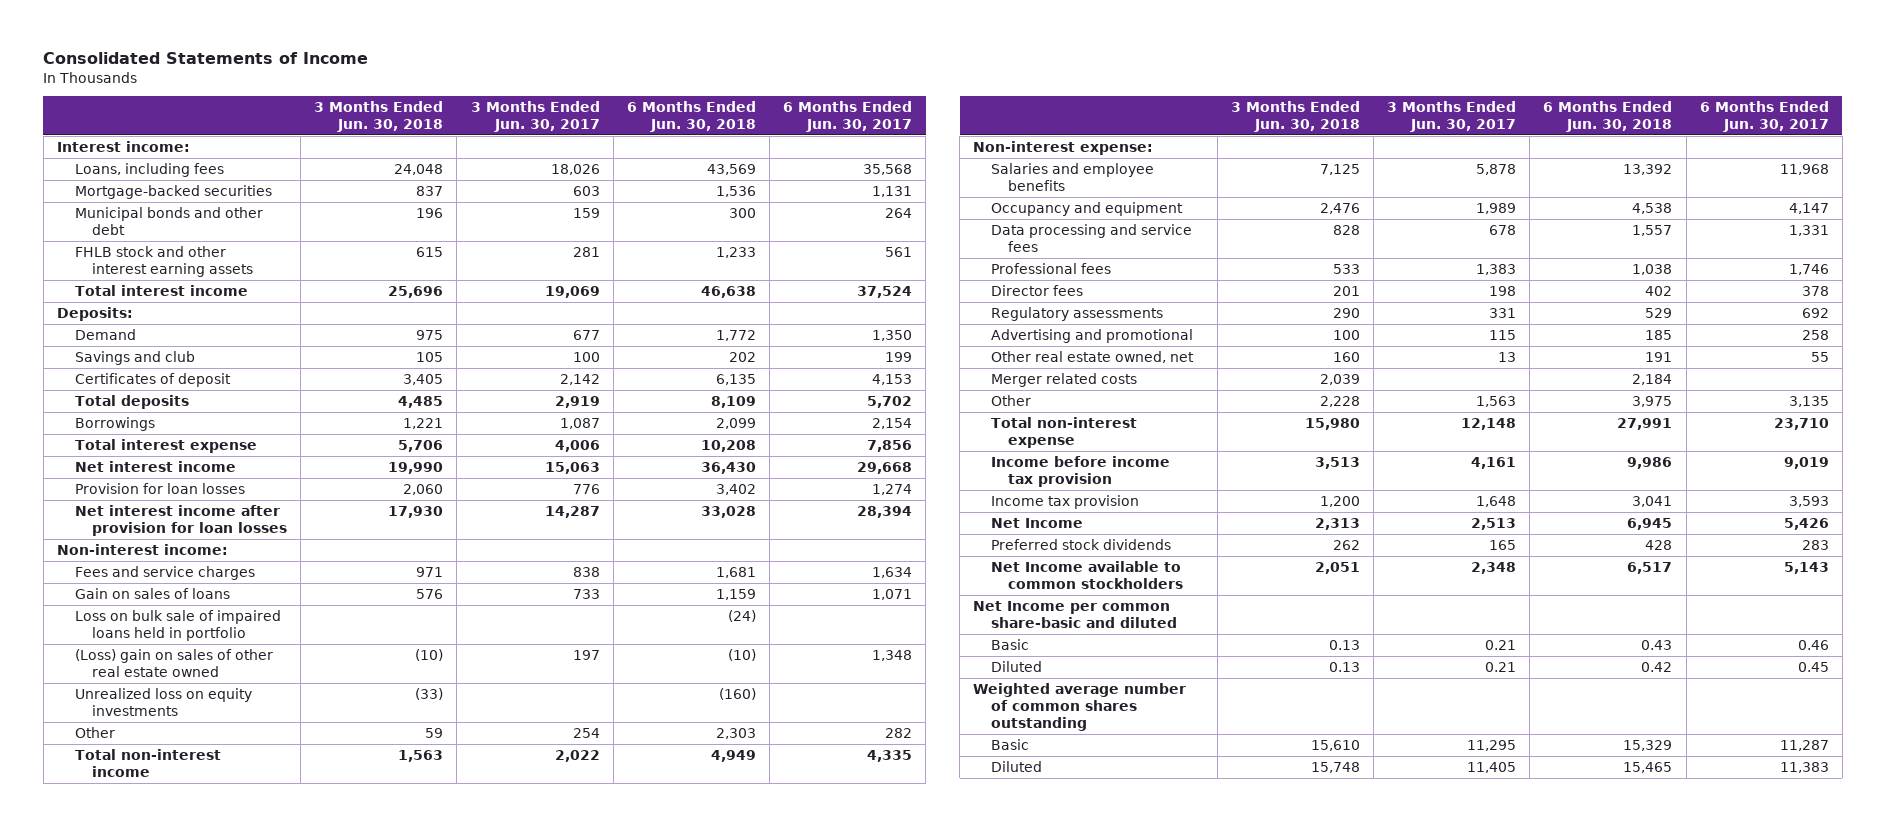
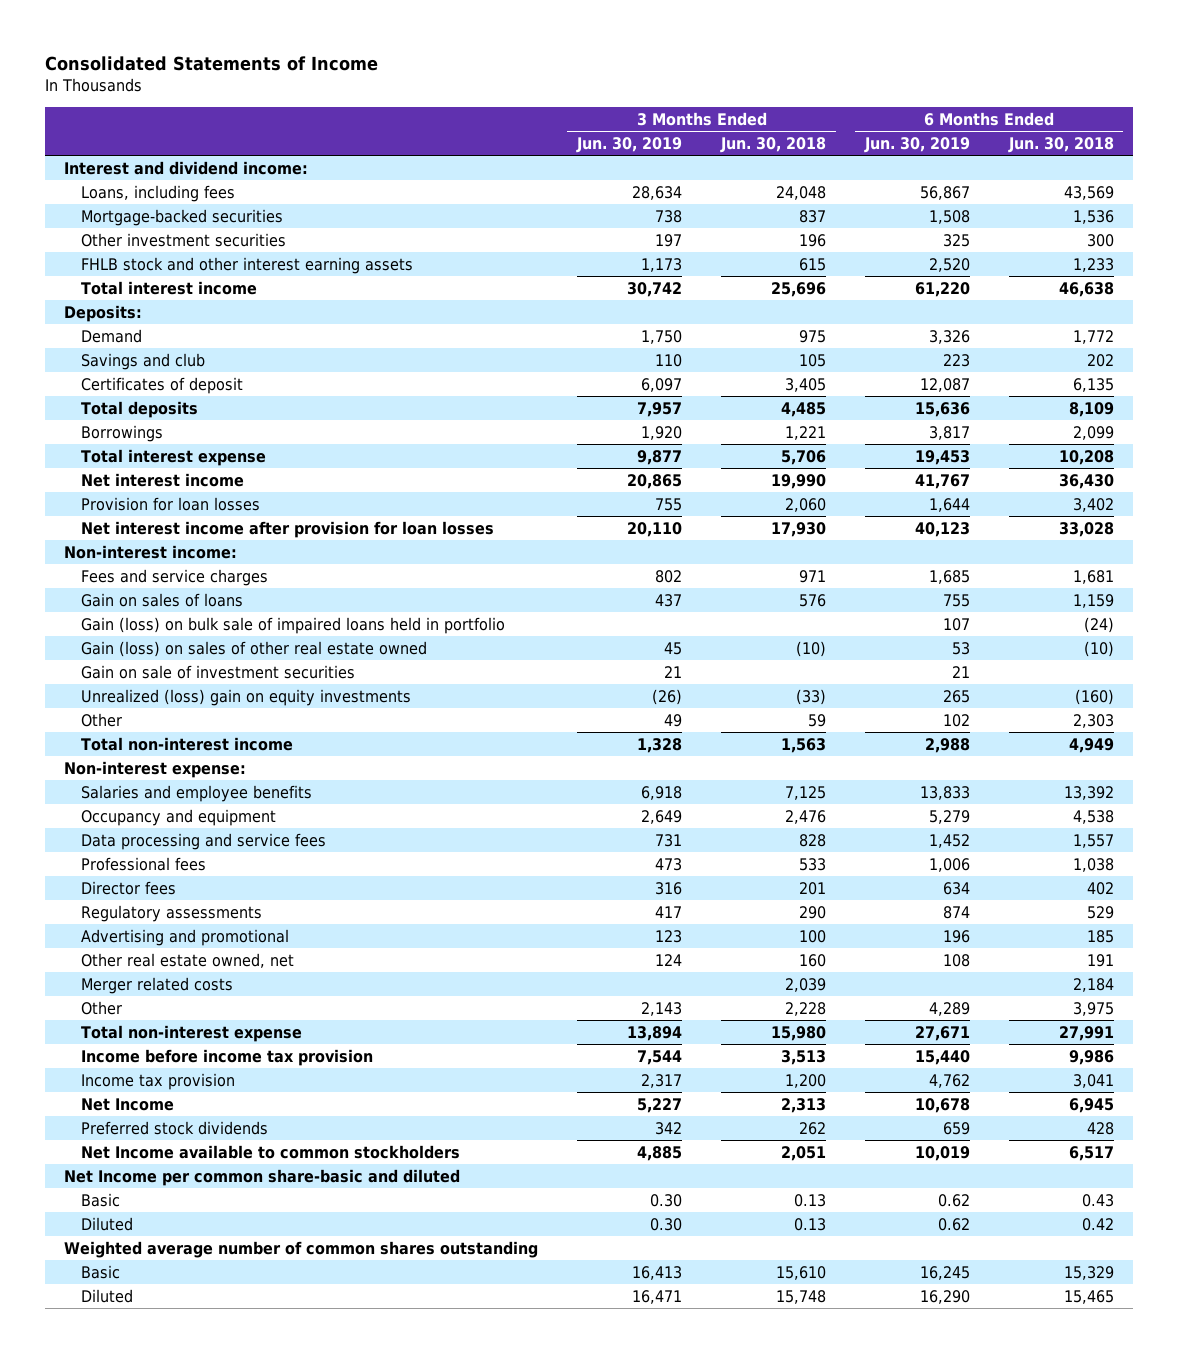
- | 3 Months Ended Jun. 30, 2018 | 3 Months Ended Jun. 30, 2017 | 6 Months Ended Jun. 30, 2018 | 6 Months Ended Jun. 30, 2017
+ | 3 Months Ended Jun. 30, 2019 | 3 Months Ended Jun. 30, 2018 | 6 Months Ended Jun. 30, 2019 | 6 Months Ended Jun. 30, 2018
- Interest income:
+ Interest and dividend income:
- Municipal bonds and other debt | 196 | 159 | 300 | 264
+ Other investment securities | 197 | 196 | 325 | 300
- Loss on bulk sale of impaired loans held in portfolio | | | (24) |
- (Loss) gain on sales of other real estate owned | (10) | 197 | (10) | 1,348
- Unrealized loss on equity investments | (33) | | (160) |
+ Gain (loss) on bulk sale of impaired loans held in portfolio | | | 107 | (24)
+ Gain (loss) on sales of other real estate owned | 45 | (10) | 53 | (10)
+ Gain on sale of investment securities | 21 | | 21 |
+ Unrealized (loss) gain on equity investments | (26) | (33) | 265 | (160)

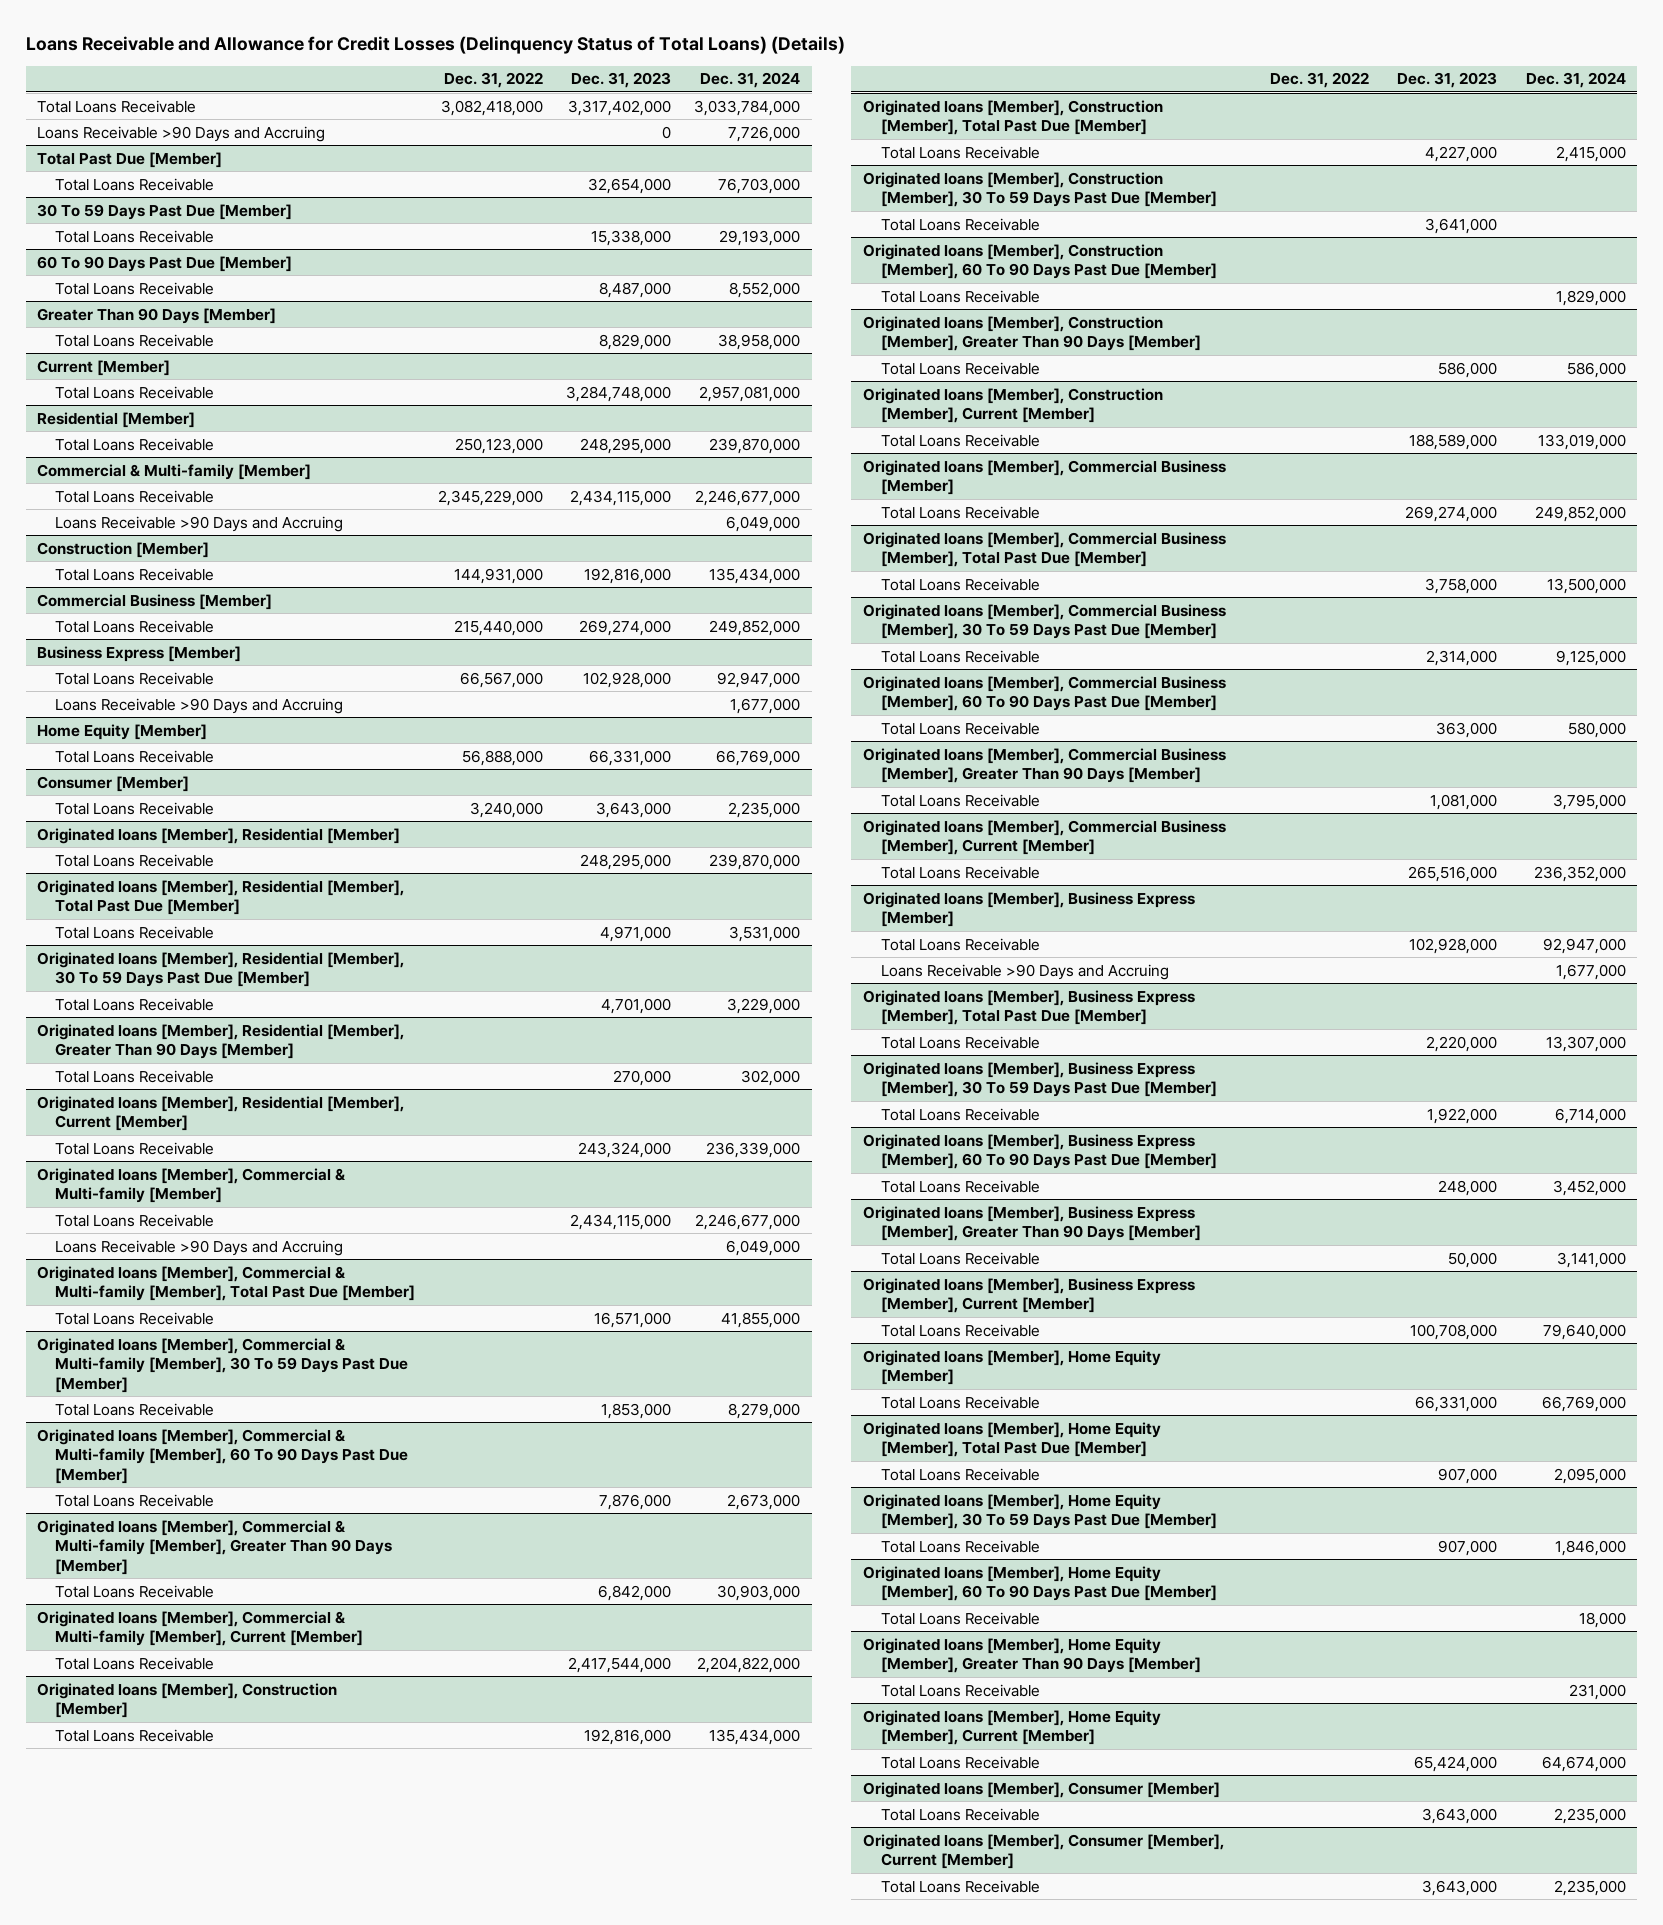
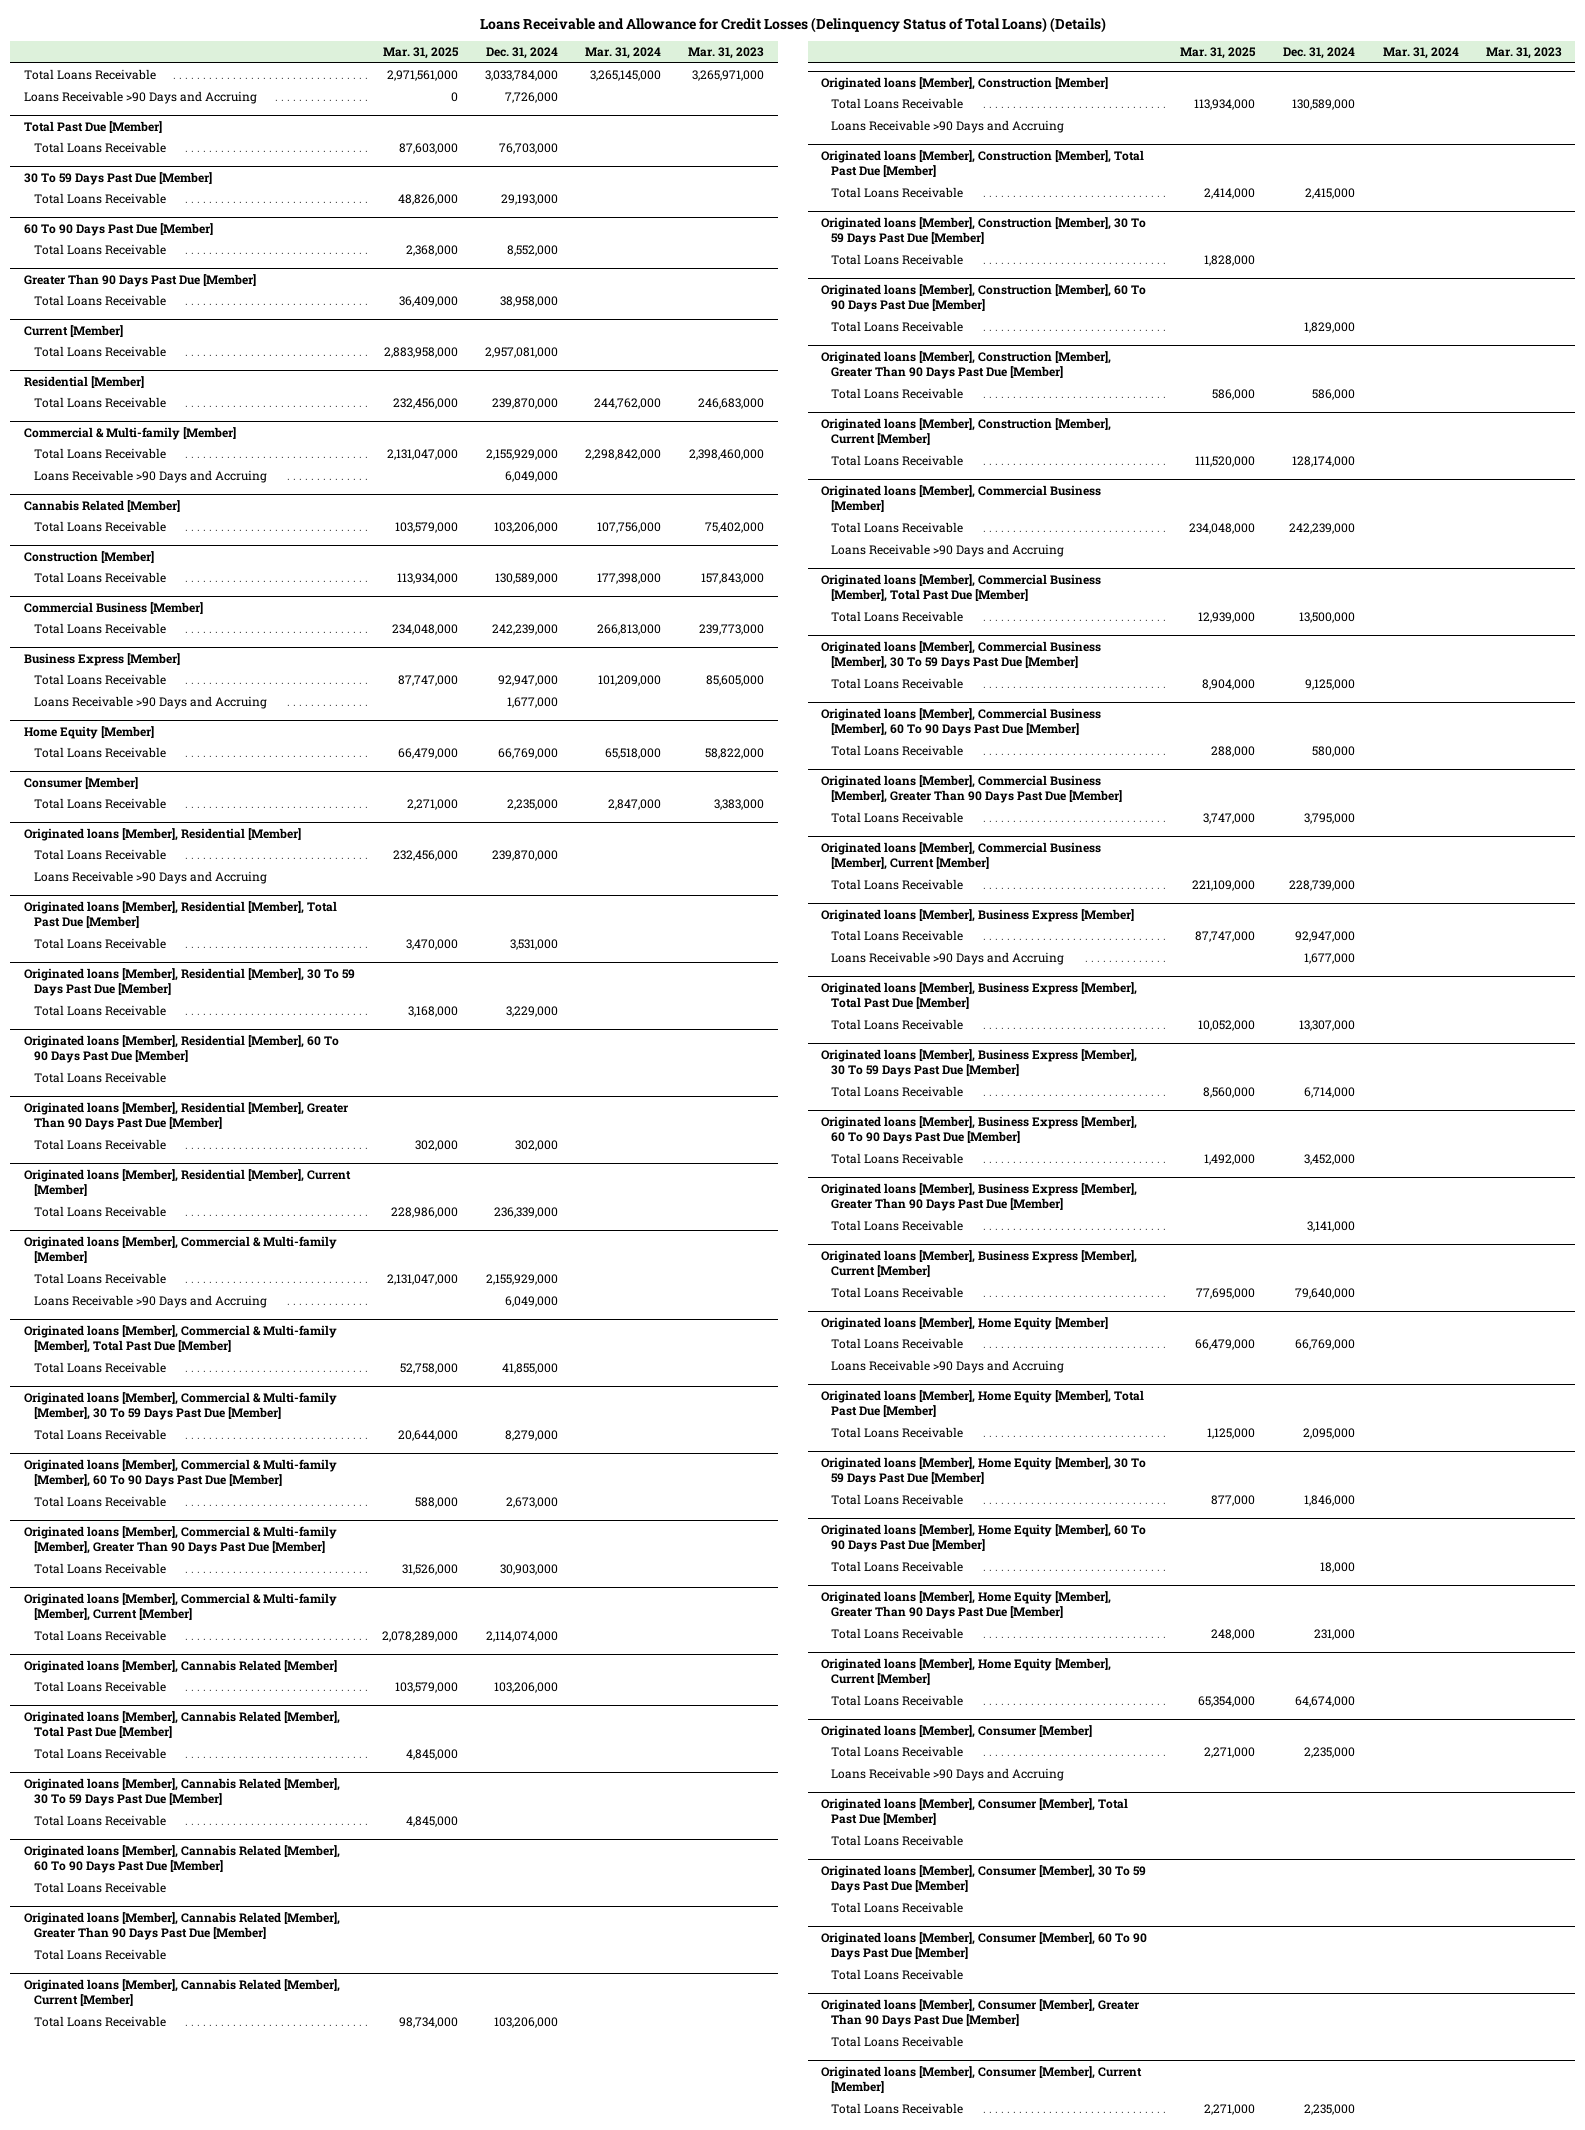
- | Dec. 31, 2022 | Dec. 31, 2023 | Dec. 31, 2024
+ | Mar. 31, 2025 | Dec. 31, 2024 | Mar. 31, 2024 | Mar. 31, 2023
- Greater Than 90 Days [Member]
+ Greater Than 90 Days Past Due [Member]
@ Commercial & Multi-family [Member]
- Total Loans Receivable | 2,345,229,000 | 2,434,115,000 | 2,246,677,000
+ Total Loans Receivable | 2,131,047,000 | 2,155,929,000 | 2,298,842,000 | 2,398,460,000
+ Cannabis Related [Member]
+ Total Loans Receivable | 103,579,000 | 103,206,000 | 107,756,000 | 75,402,000
@ Construction [Member]
- Total Loans Receivable | 144,931,000 | 192,816,000 | 135,434,000
+ Total Loans Receivable | 113,934,000 | 130,589,000 | 177,398,000 | 157,843,000
@ Commercial Business [Member]
- Total Loans Receivable | 215,440,000 | 269,274,000 | 249,852,000
+ Total Loans Receivable | 234,048,000 | 242,239,000 | 266,813,000 | 239,773,000
@ Originated loans [Member], Residential [Member]
+ Loans Receivable >90 Days and Accruing
- Originated loans [Member], Residential [Member], Greater Than 90 Days [Member]
+ Originated loans [Member], Residential [Member], 60 To 90 Days Past Due [Member]
+ Total Loans Receivable
+ Originated loans [Member], Residential [Member], Greater Than 90 Days Past Due [Member]
@ Originated loans [Member], Commercial & Multi-family [Member]
- Total Loans Receivable | | 2,434,115,000 | 2,246,677,000
+ Total Loans Receivable | 2,131,047,000 | 2,155,929,000 | |
- Originated loans [Member], Commercial & Multi-family [Member], Greater Than 90 Days [Member]
+ Originated loans [Member], Commercial & Multi-family [Member], Greater Than 90 Days Past Due [Member]
@ Originated loans [Member], Commercial & Multi-family [Member], Current [Member]
- Total Loans Receivable | | 2,417,544,000 | 2,204,822,000
+ Total Loans Receivable | 2,078,289,000 | 2,114,074,000 | |
+ Originated loans [Member], Cannabis Related [Member]
+ Total Loans Receivable | 103,579,000 | 103,206,000 | |
+ Originated loans [Member], Cannabis Related [Member], Total Past Due [Member]
+ Total Loans Receivable | 4,845,000 | | |
+ Originated loans [Member], Cannabis Related [Member], 30 To 59 Days Past Due [Member]
+ Total Loans Receivable | 4,845,000 | | |
+ Originated loans [Member], Cannabis Related [Member], 60 To 90 Days Past Due [Member]
+ Total Loans Receivable
+ Originated loans [Member], Cannabis Related [Member], Greater Than 90 Days Past Due [Member]
+ Total Loans Receivable
+ Originated loans [Member], Cannabis Related [Member], Current [Member]
+ Total Loans Receivable | 98,734,000 | 103,206,000 | |
@ Originated loans [Member], Construction [Member]
- Total Loans Receivable | | 192,816,000 | 135,434,000
+ Total Loans Receivable | 113,934,000 | 130,589,000 | |
+ Loans Receivable >90 Days and Accruing
- Originated loans [Member], Construction [Member], Greater Than 90 Days [Member]
+ Originated loans [Member], Construction [Member], Greater Than 90 Days Past Due [Member]
@ Originated loans [Member], Construction [Member], Current [Member]
- Total Loans Receivable | | 188,589,000 | 133,019,000
+ Total Loans Receivable | 111,520,000 | 128,174,000 | |
@ Originated loans [Member], Commercial Business [Member]
- Total Loans Receivable | | 269,274,000 | 249,852,000
+ Total Loans Receivable | 234,048,000 | 242,239,000 | |
+ Loans Receivable >90 Days and Accruing
- Originated loans [Member], Commercial Business [Member], Greater Than 90 Days [Member]
+ Originated loans [Member], Commercial Business [Member], Greater Than 90 Days Past Due [Member]
@ Originated loans [Member], Commercial Business [Member], Current [Member]
- Total Loans Receivable | | 265,516,000 | 236,352,000
+ Total Loans Receivable | 221,109,000 | 228,739,000 | |
- Originated loans [Member], Business Express [Member], Greater Than 90 Days [Member]
+ Originated loans [Member], Business Express [Member], Greater Than 90 Days Past Due [Member]
@ Originated loans [Member], Home Equity [Member]
+ Loans Receivable >90 Days and Accruing
- Originated loans [Member], Home Equity [Member], Greater Than 90 Days [Member]
+ Originated loans [Member], Home Equity [Member], Greater Than 90 Days Past Due [Member]
@ Originated loans [Member], Consumer [Member]
+ Loans Receivable >90 Days and Accruing
+ Originated loans [Member], Consumer [Member], Total Past Due [Member]
+ Total Loans Receivable
+ Originated loans [Member], Consumer [Member], 30 To 59 Days Past Due [Member]
+ Total Loans Receivable
+ Originated loans [Member], Consumer [Member], 60 To 90 Days Past Due [Member]
+ Total Loans Receivable
+ Originated loans [Member], Consumer [Member], Greater Than 90 Days Past Due [Member]
+ Total Loans Receivable

